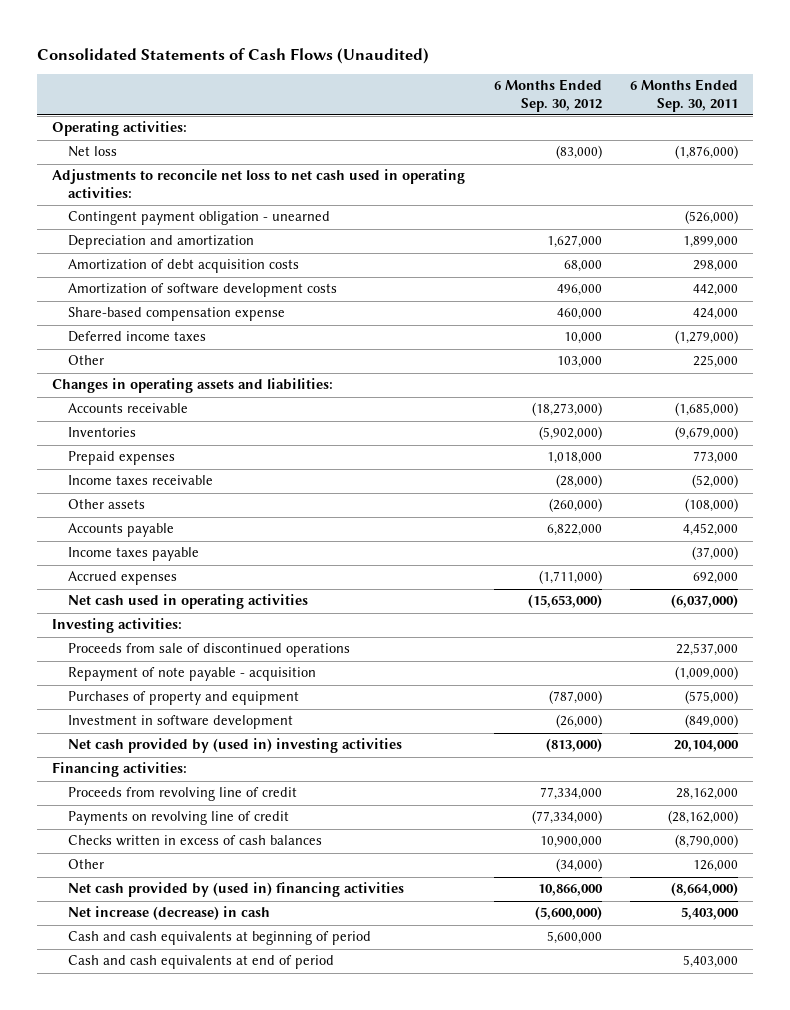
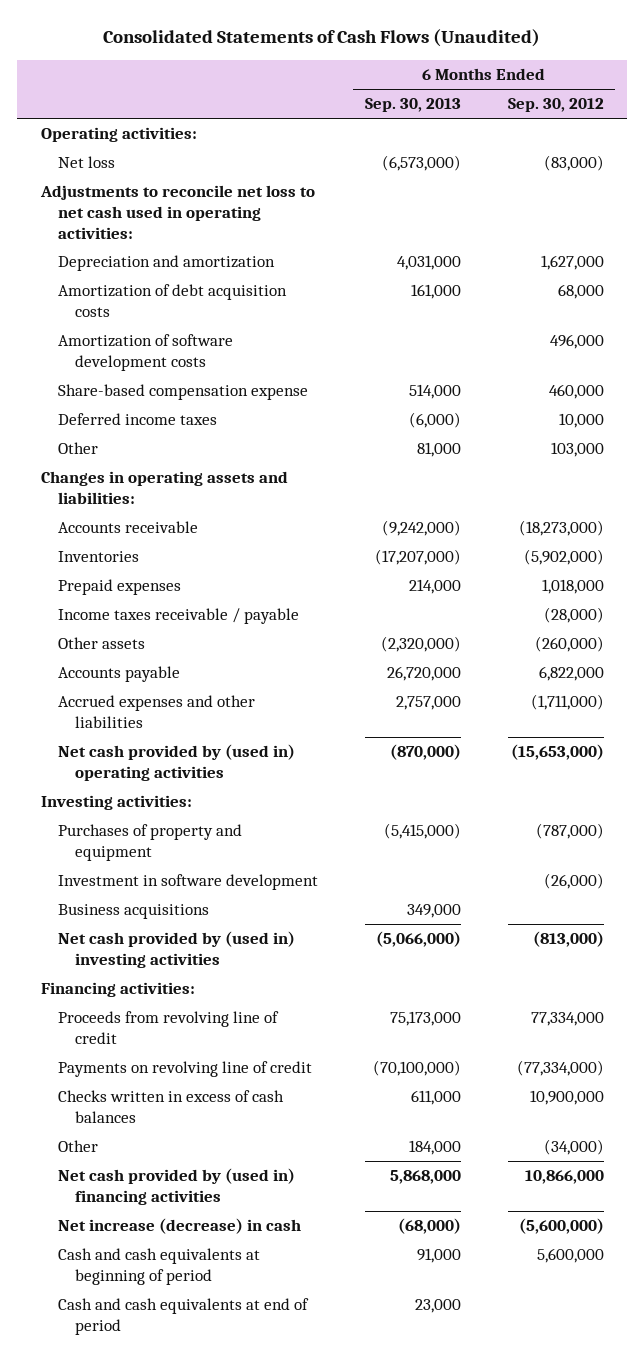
- | 6 Months Ended Sep. 30, 2012 | 6 Months Ended Sep. 30, 2011
+ | 6 Months Ended Sep. 30, 2013 | 6 Months Ended Sep. 30, 2012
- Contingent payment obligation - unearned | | (526,000)
- Income taxes receivable | (28,000) | (52,000)
+ Income taxes receivable / payable | | (28,000)
- Income taxes payable | | (37,000)
- Accrued expenses | (1,711,000) | 692,000
- Net cash used in operating activities | (15,653,000) | (6,037,000)
+ Accrued expenses and other liabilities | 2,757,000 | (1,711,000)
+ Net cash provided by (used in) operating activities | (870,000) | (15,653,000)
- Proceeds from sale of discontinued operations | | 22,537,000
- Repayment of note payable - acquisition | | (1,009,000)
+ Business acquisitions | 349,000 |

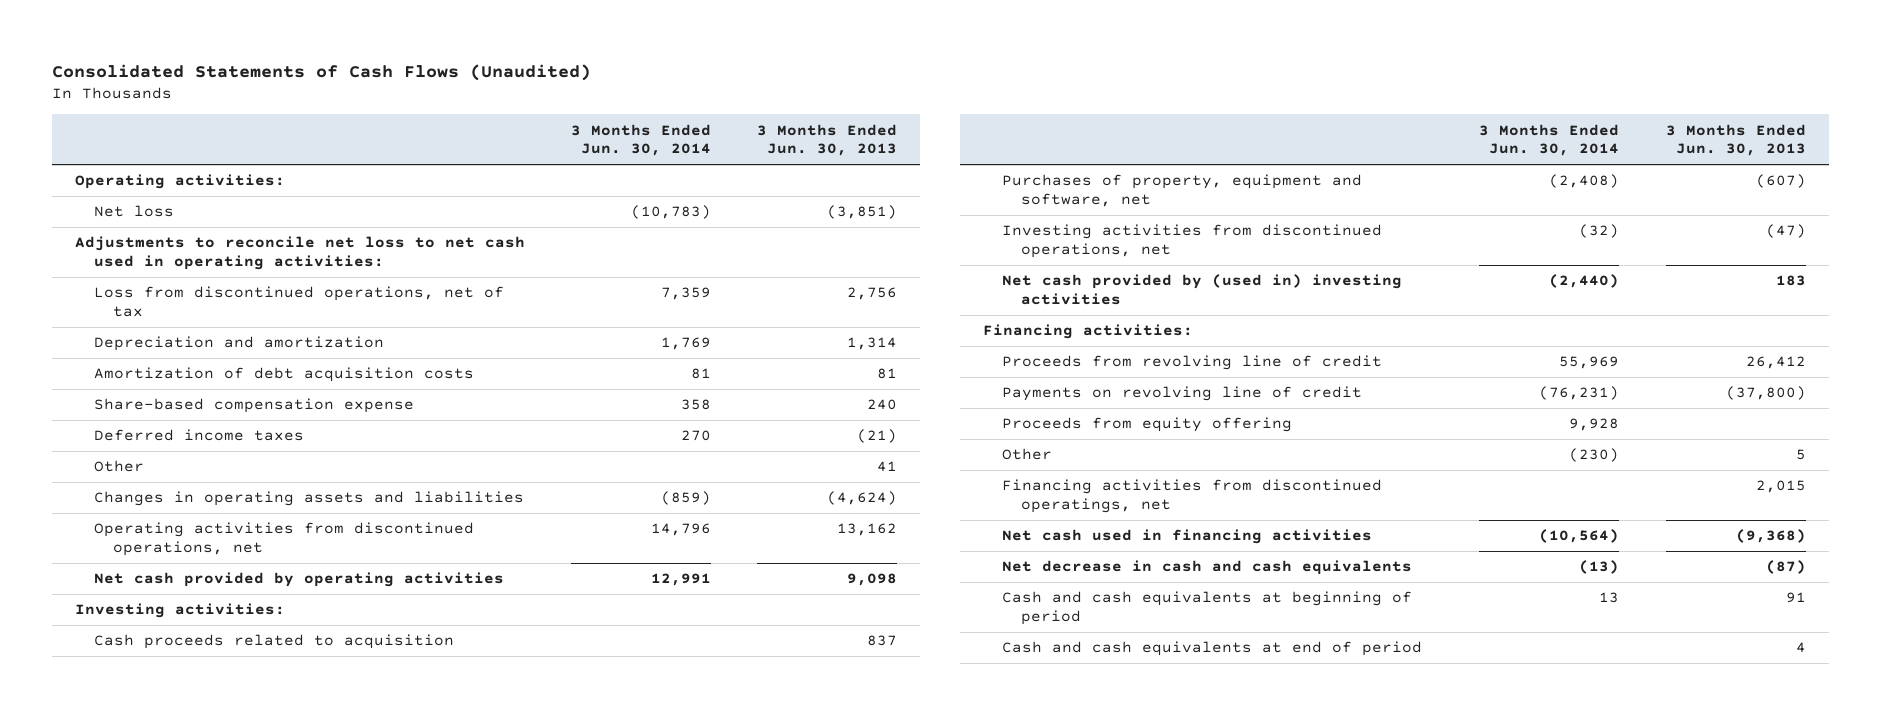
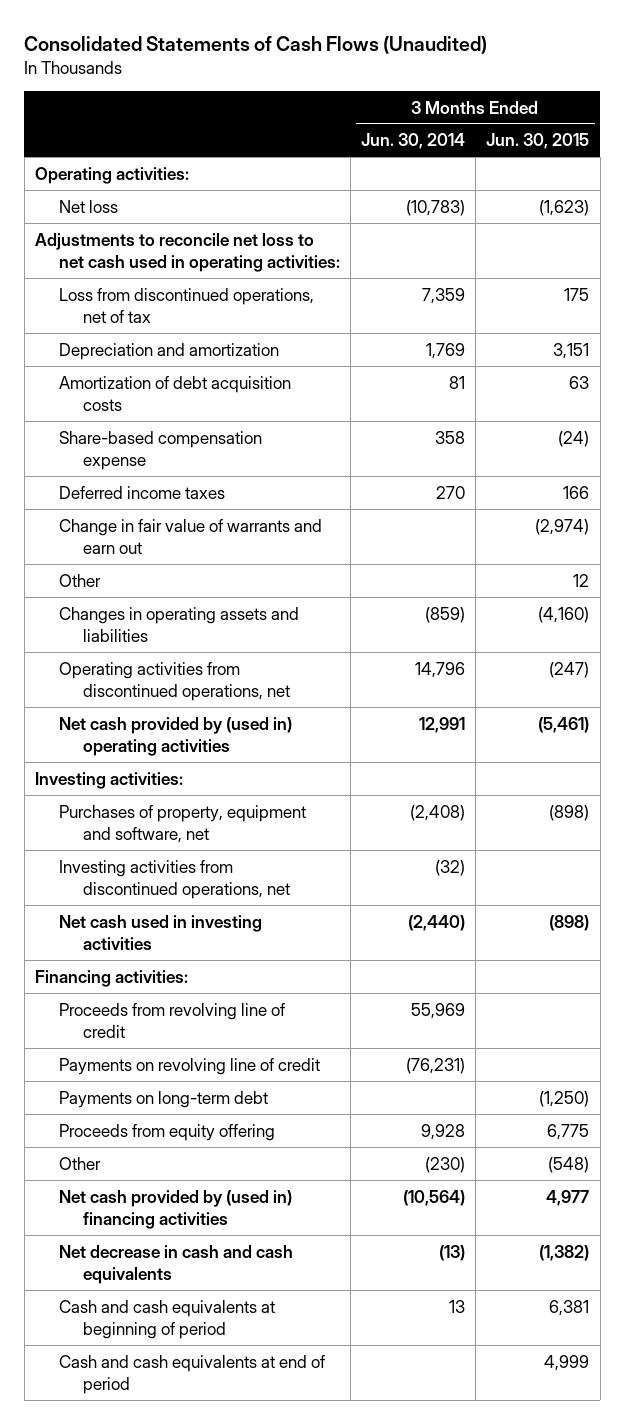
- | 3 Months Ended Jun. 30, 2014 | 3 Months Ended Jun. 30, 2013
+ | 3 Months Ended Jun. 30, 2014 | 3 Months Ended Jun. 30, 2015
+ Change in fair value of warrants and earn out | | (2,974)
- Net cash provided by operating activities | 12,991 | 9,098
+ Net cash provided by (used in) operating activities | 12,991 | (5,461)
- Cash proceeds related to acquisition | | 837
- Net cash provided by (used in) investing activities | (2,440) | 183
+ Net cash used in investing activities | (2,440) | (898)
+ Payments on long-term debt | | (1,250)
- Financing activities from discontinued operatings, net | | 2,015
- Net cash used in financing activities | (10,564) | (9,368)
+ Net cash provided by (used in) financing activities | (10,564) | 4,977

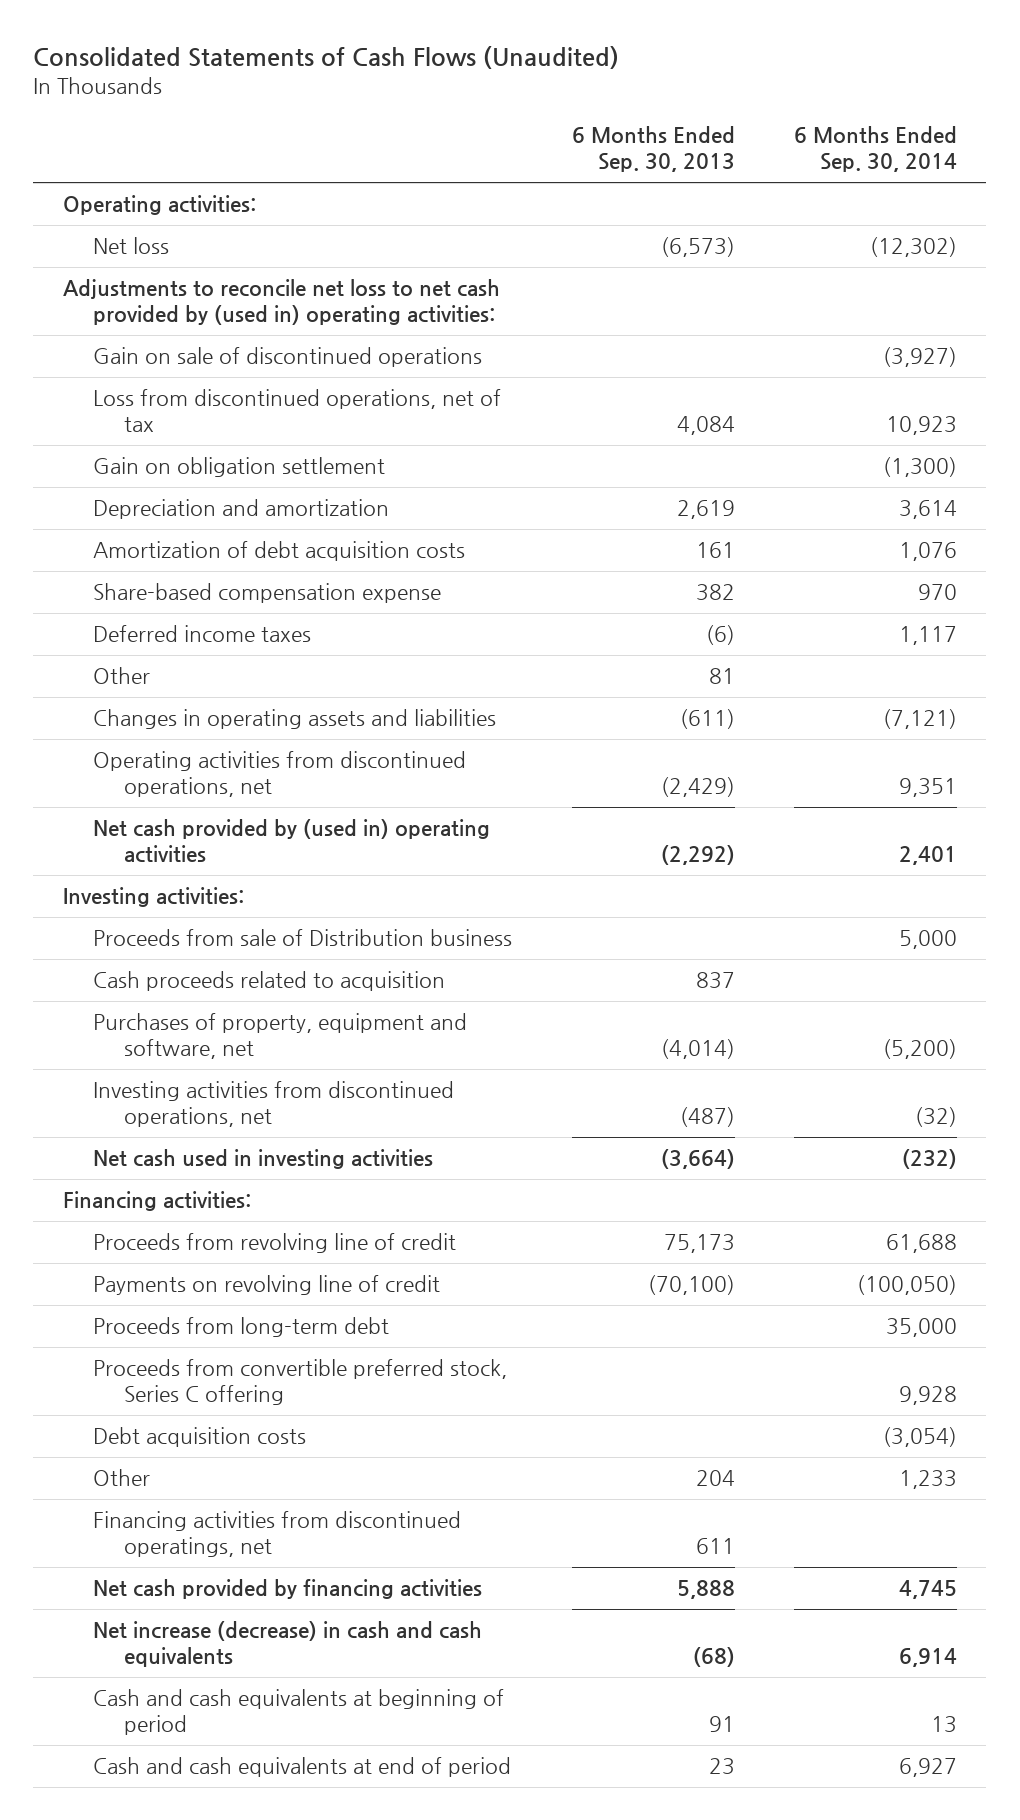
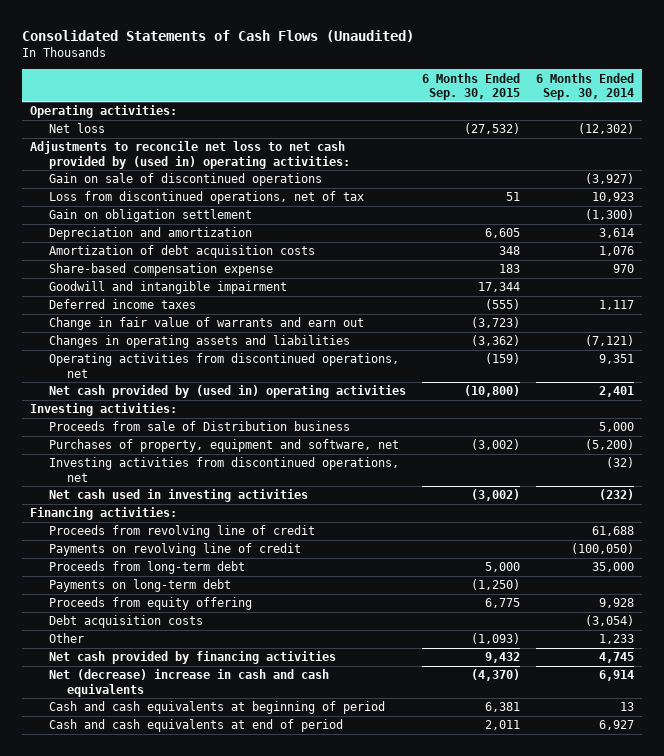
- | 6 Months Ended Sep. 30, 2013 | 6 Months Ended Sep. 30, 2014
+ | 6 Months Ended Sep. 30, 2015 | 6 Months Ended Sep. 30, 2014
+ Goodwill and intangible impairment | 17,344 |
- Other | 81 |
+ Change in fair value of warrants and earn out | (3,723) |
- Cash proceeds related to acquisition | 837 |
- Proceeds from convertible preferred stock, Series C offering | | 9,928
+ Payments on long-term debt | (1,250) |
+ Proceeds from equity offering | 6,775 | 9,928
- Financing activities from discontinued operatings, net | 611 |
- Net increase (decrease) in cash and cash equivalents | (68) | 6,914
+ Net (decrease) increase in cash and cash equivalents | (4,370) | 6,914

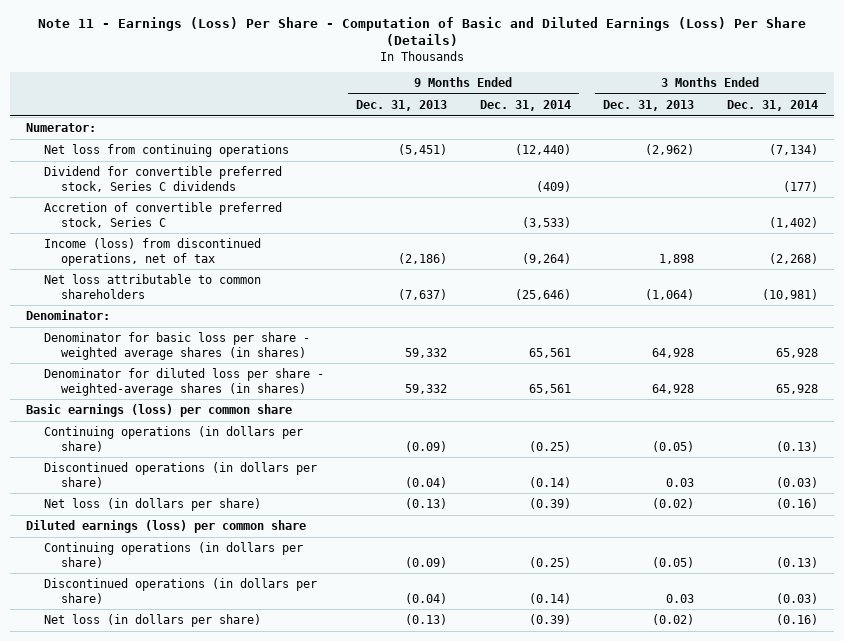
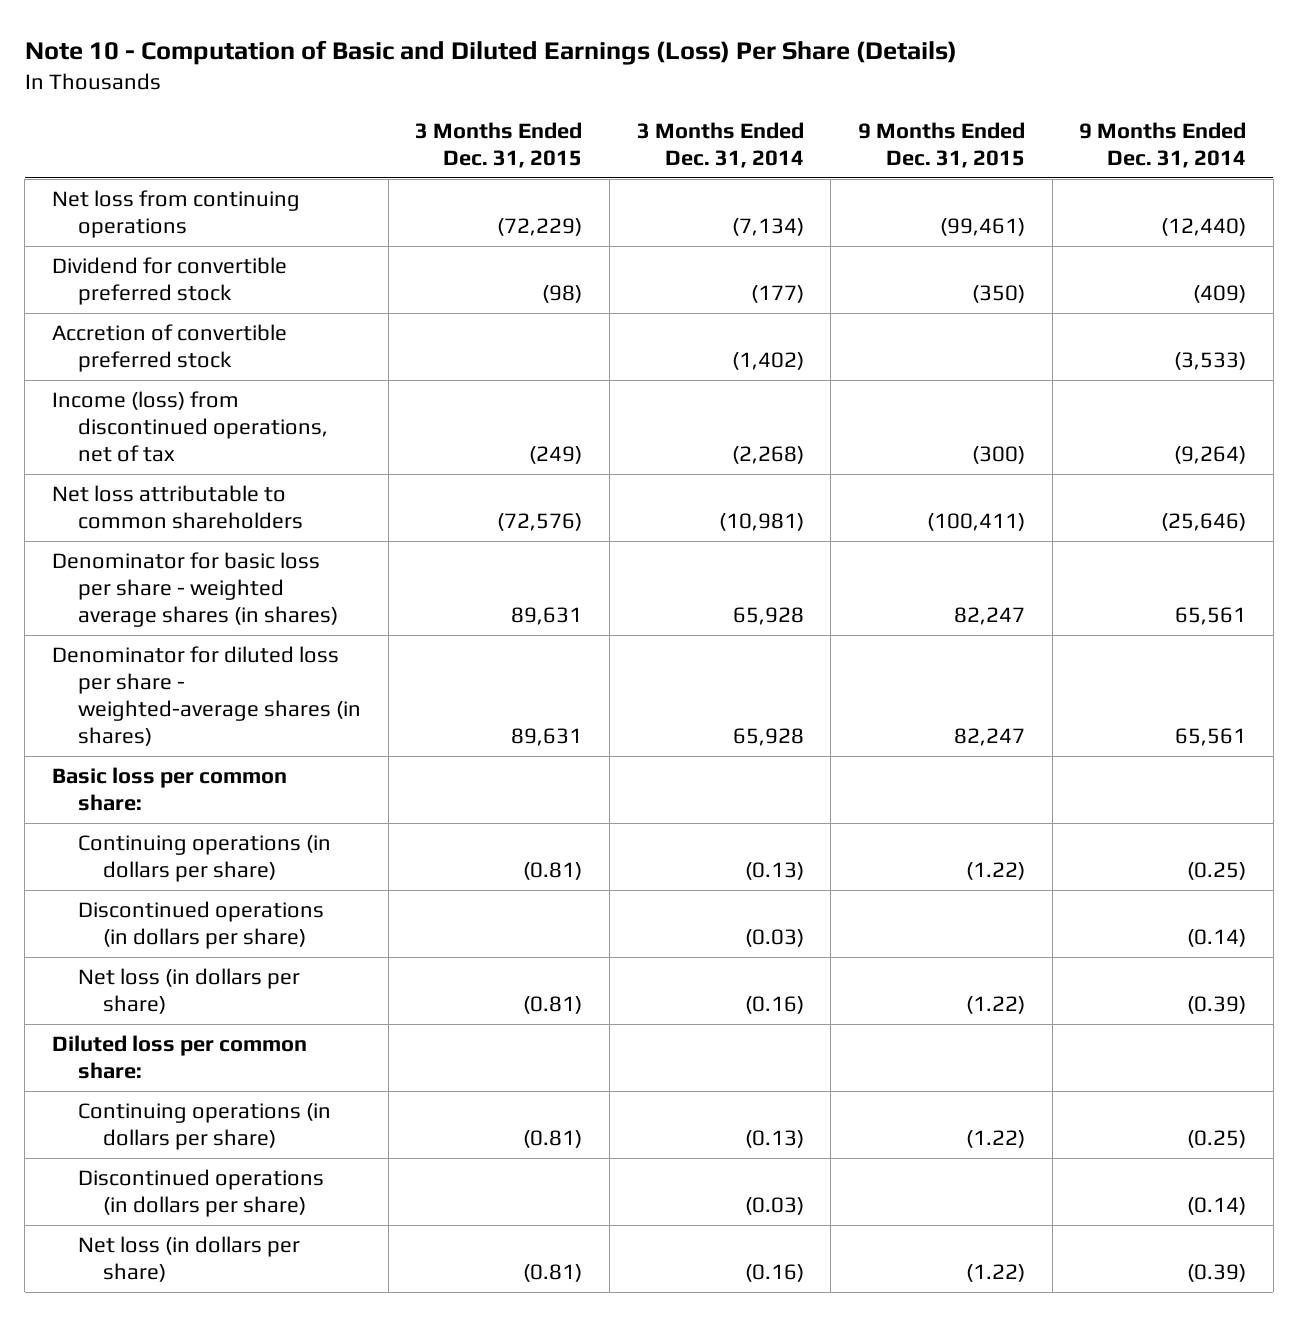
- Note 11 - Earnings (Loss) Per Share - Computation of Basic and Diluted Earnings (Loss) Per Share (Details)
+ Note 10 - Computation of Basic and Diluted Earnings (Loss) Per Share (Details)
- | 9 Months Ended Dec. 31, 2013 | 9 Months Ended Dec. 31, 2014 | 3 Months Ended Dec. 31, 2013 | 3 Months Ended Dec. 31, 2014
+ | 3 Months Ended Dec. 31, 2015 | 3 Months Ended Dec. 31, 2014 | 9 Months Ended Dec. 31, 2015 | 9 Months Ended Dec. 31, 2014
- Numerator:
- Dividend for convertible preferred stock, Series C dividends | | (409) | | (177)
- Accretion of convertible preferred stock, Series C | | (3,533) | | (1,402)
+ Dividend for convertible preferred stock | (98) | (177) | (350) | (409)
+ Accretion of convertible preferred stock | | (1,402) | | (3,533)
- Denominator:
- Basic earnings (loss) per common share
+ Basic loss per common share:
- Diluted earnings (loss) per common share
+ Diluted loss per common share:

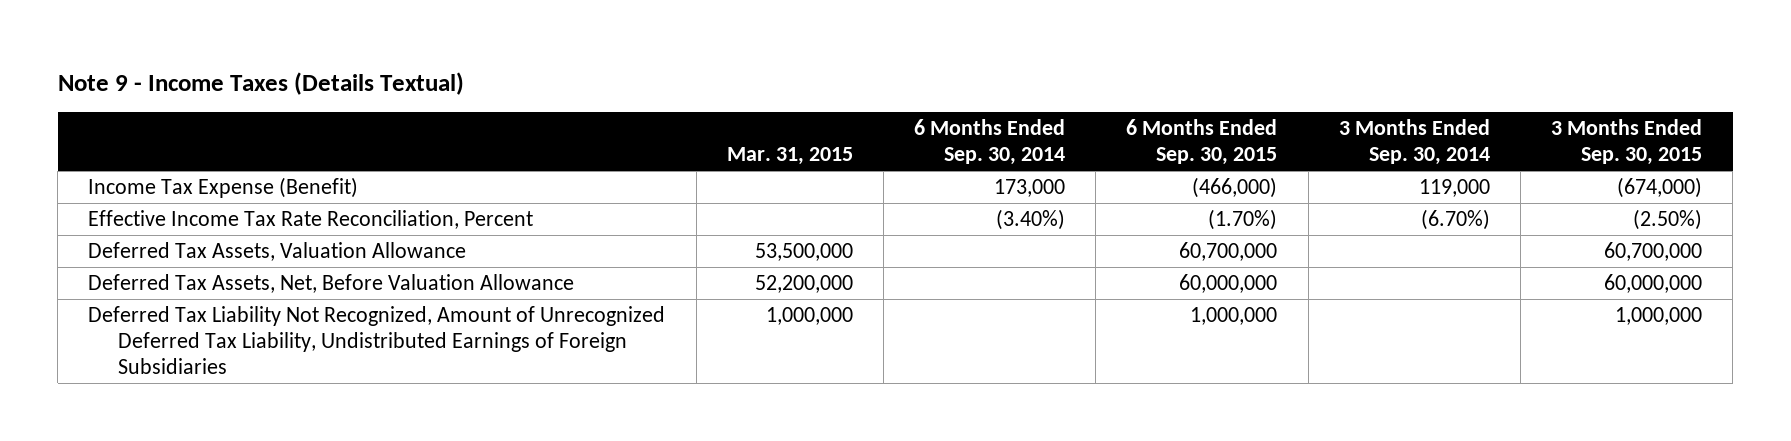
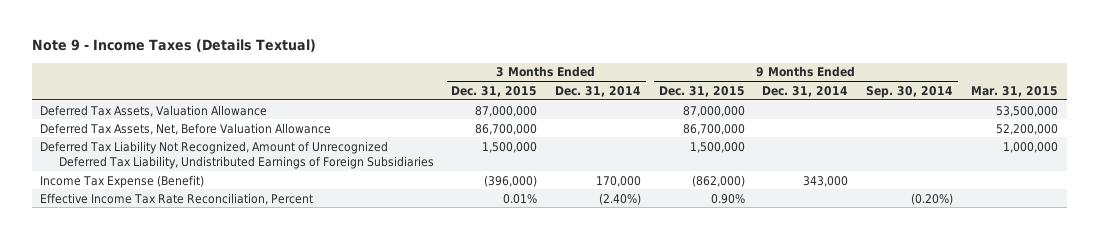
- | Mar. 31, 2015 | 6 Months Ended Sep. 30, 2014 | 6 Months Ended Sep. 30, 2015 | 3 Months Ended Sep. 30, 2014 | 3 Months Ended Sep. 30, 2015
+ | 3 Months Ended Dec. 31, 2015 | 3 Months Ended Dec. 31, 2014 | 9 Months Ended Dec. 31, 2015 | 9 Months Ended Dec. 31, 2014 | 9 Months Ended Sep. 30, 2014 | Mar. 31, 2015
moved down: Income Tax Expense (Benefit) | (396,000) | 170,000 | (862,000) | 343,000 | |
moved down: Effective Income Tax Rate Reconciliation, Percent | 0.01% | (2.40%) | 0.90% | | (0.20%) |

